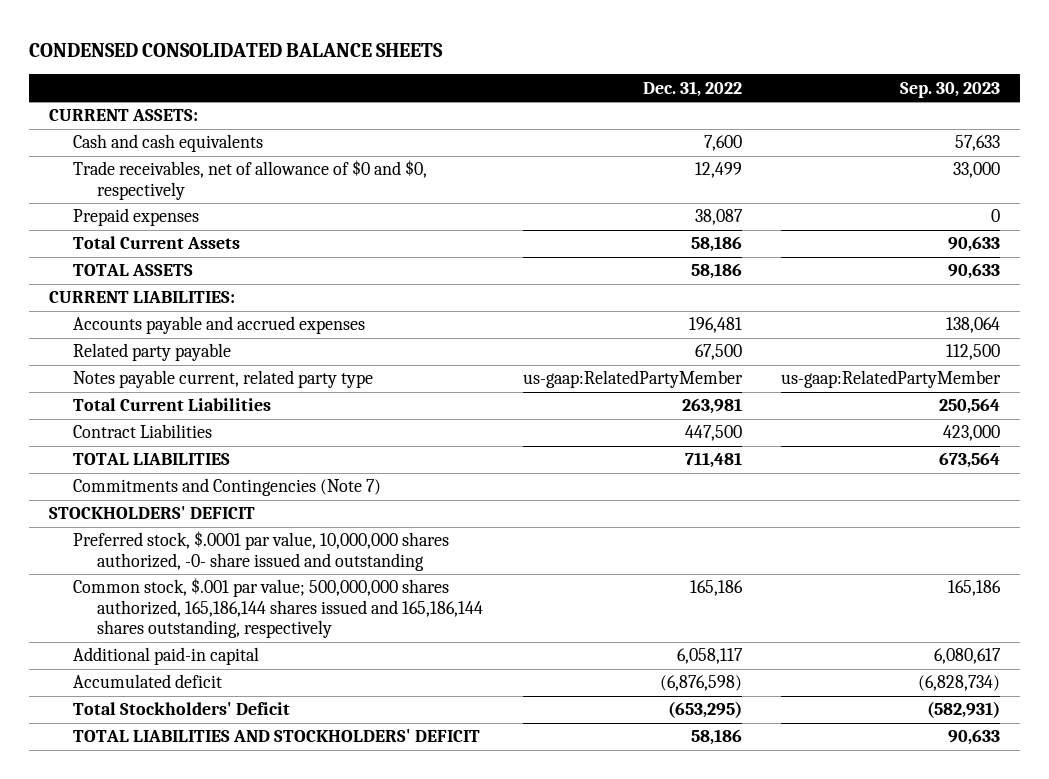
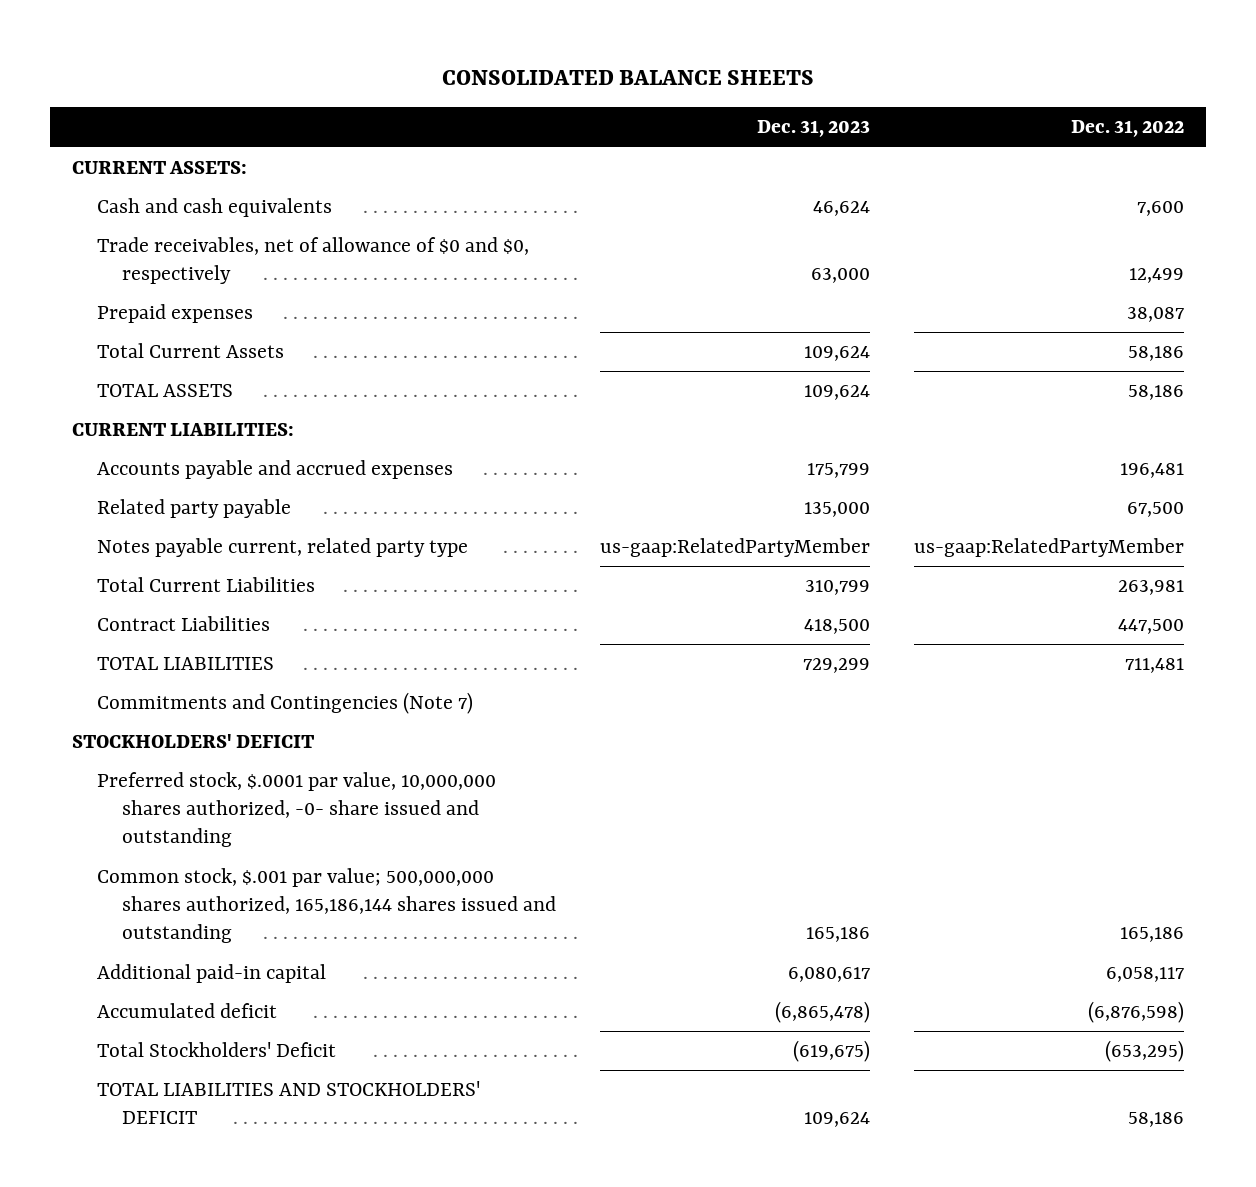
- CONDENSED CONSOLIDATED BALANCE SHEETS
+ CONSOLIDATED BALANCE SHEETS
- | Dec. 31, 2022 | Sep. 30, 2023
+ | Dec. 31, 2023 | Dec. 31, 2022
- Common stock, $.001 par value; 500,000,000 shares authorized, 165,186,144 shares issued and 165,186,144 shares outstanding, respectively | 165,186 | 165,186
+ Common stock, $.001 par value; 500,000,000 shares authorized, 165,186,144 shares issued and outstanding | 165,186 | 165,186

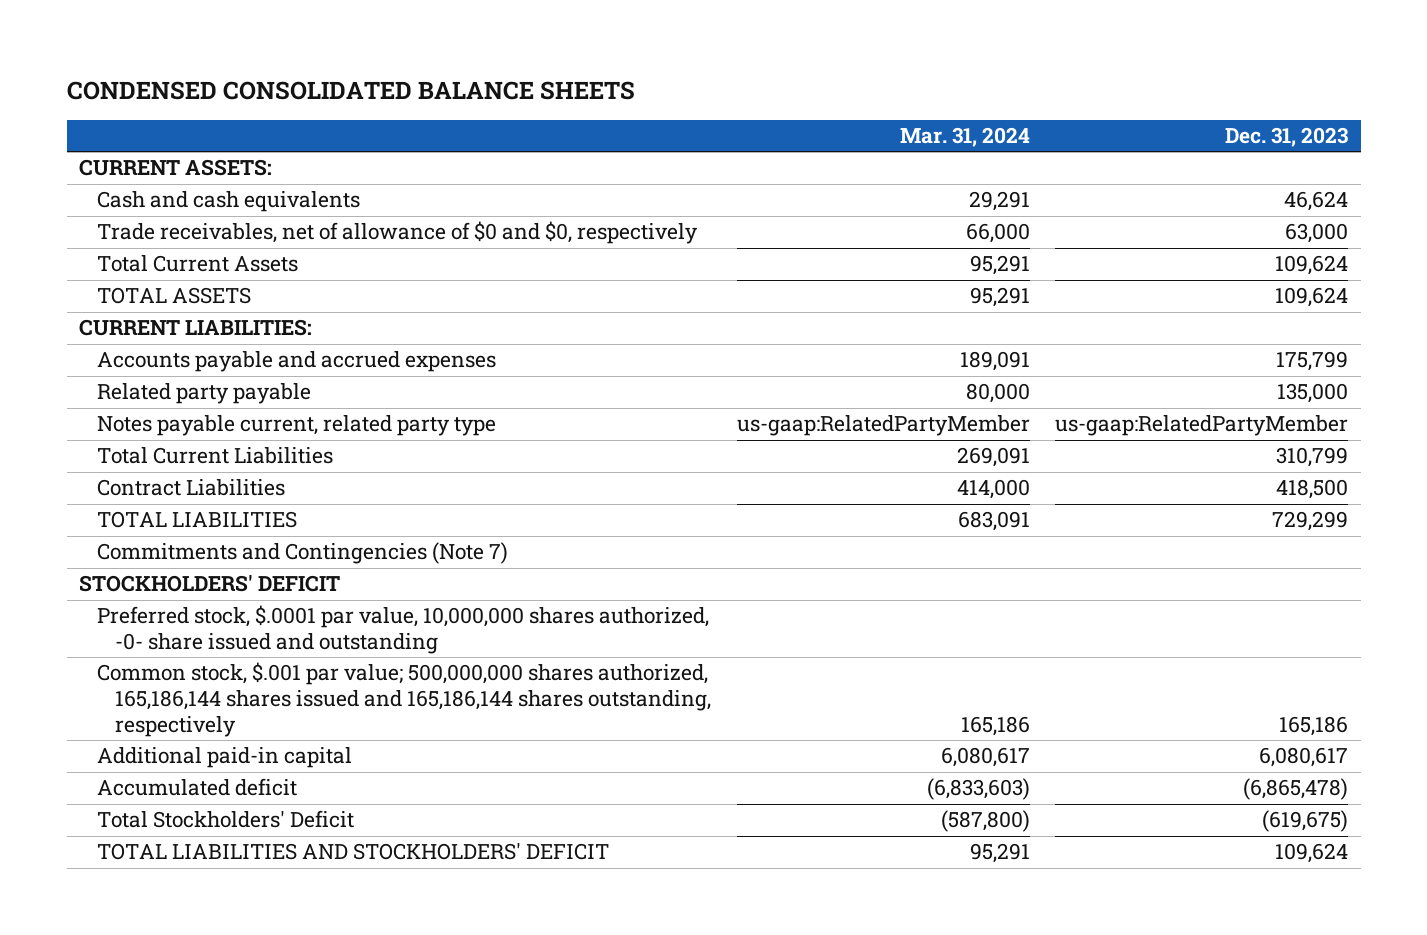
- CONSOLIDATED BALANCE SHEETS
+ CONDENSED CONSOLIDATED BALANCE SHEETS
- | Dec. 31, 2023 | Dec. 31, 2022
+ | Mar. 31, 2024 | Dec. 31, 2023
- Prepaid expenses | | 38,087
- Common stock, $.001 par value; 500,000,000 shares authorized, 165,186,144 shares issued and outstanding | 165,186 | 165,186
+ Common stock, $.001 par value; 500,000,000 shares authorized, 165,186,144 shares issued and 165,186,144 shares outstanding, respectively | 165,186 | 165,186

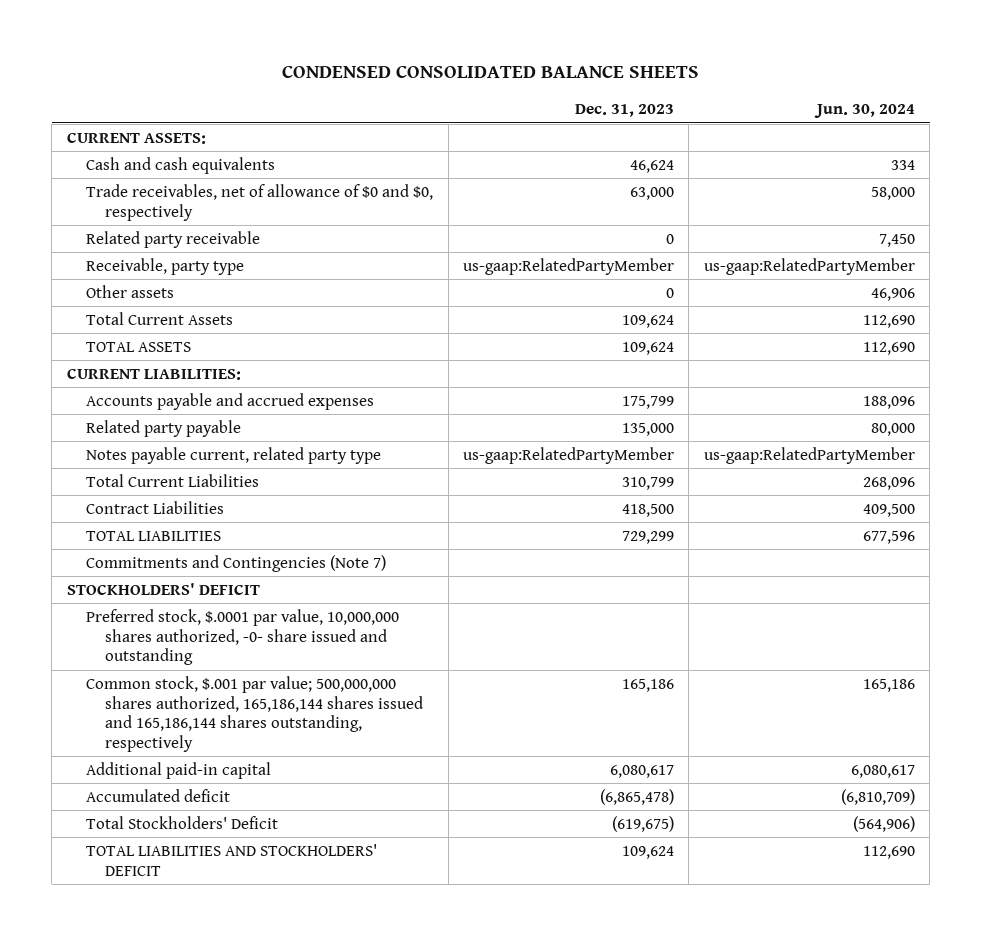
- | Mar. 31, 2024 | Dec. 31, 2023
+ | Dec. 31, 2023 | Jun. 30, 2024
+ Related party receivable | 0 | 7,450
+ Receivable, party type | us-gaap:RelatedPartyMember | us-gaap:RelatedPartyMember
+ Other assets | 0 | 46,906

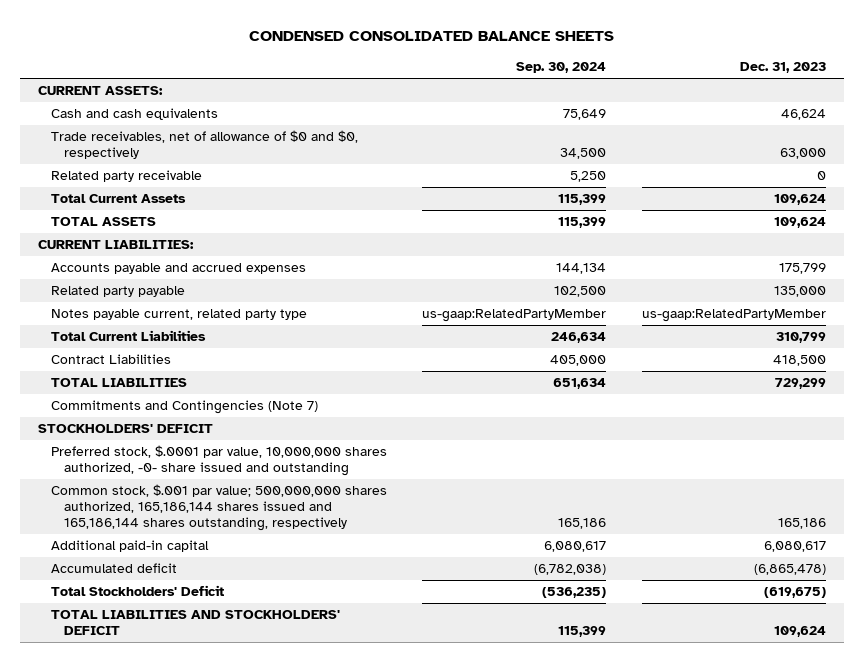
- | Dec. 31, 2023 | Jun. 30, 2024
+ | Sep. 30, 2024 | Dec. 31, 2023
- Receivable, party type | us-gaap:RelatedPartyMember | us-gaap:RelatedPartyMember
- Other assets | 0 | 46,906

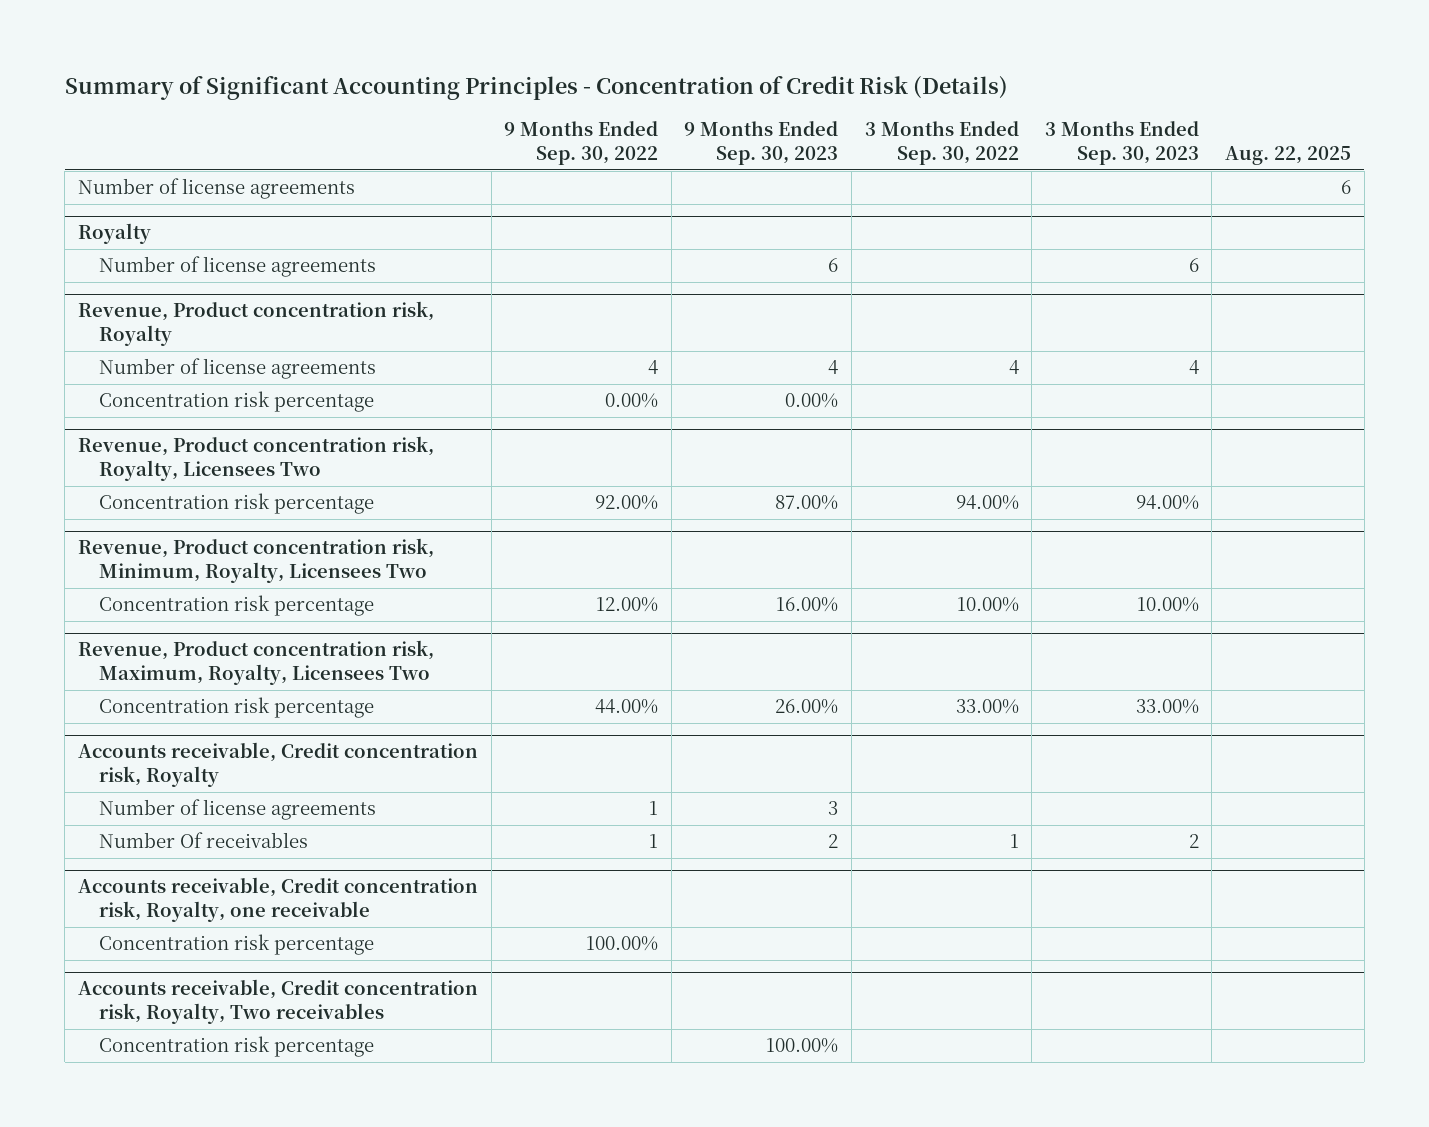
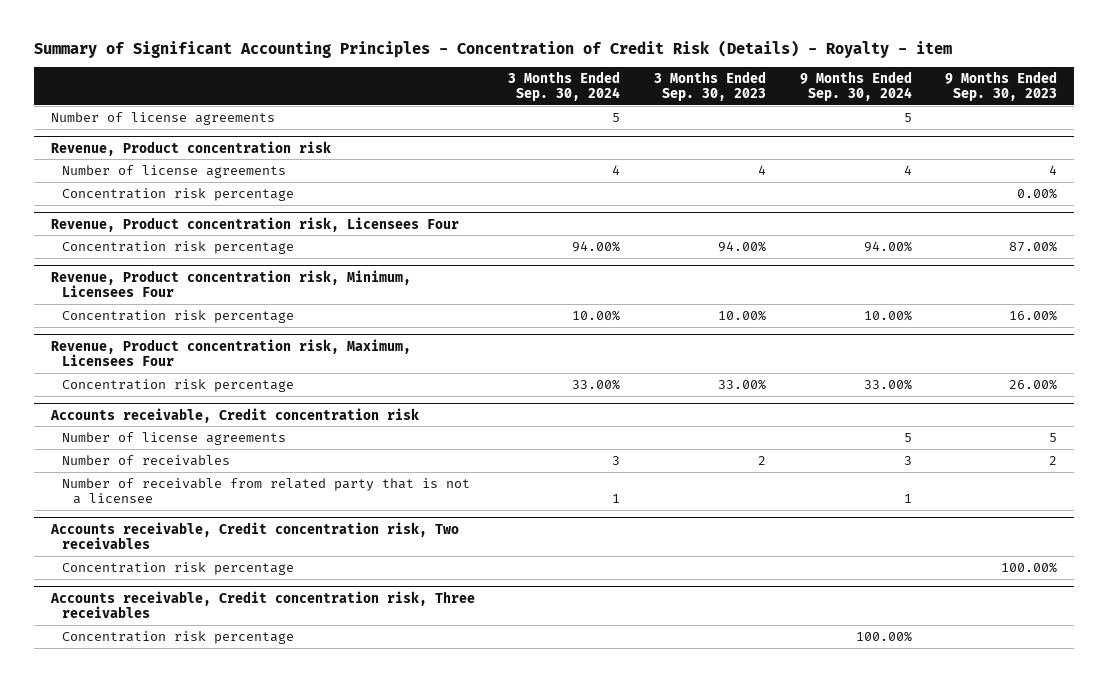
- Summary of Significant Accounting Principles - Concentration of Credit Risk (Details)
+ Summary of Significant Accounting Principles - Concentration of Credit Risk (Details) - Royalty - item
- | 9 Months Ended Sep. 30, 2022 | 9 Months Ended Sep. 30, 2023 | 3 Months Ended Sep. 30, 2022 | 3 Months Ended Sep. 30, 2023 | Aug. 22, 2025
+ | 3 Months Ended Sep. 30, 2024 | 3 Months Ended Sep. 30, 2023 | 9 Months Ended Sep. 30, 2024 | 9 Months Ended Sep. 30, 2023
- Royalty
- Number of license agreements | | 6 | | 6 |
- Revenue, Product concentration risk, Royalty
+ Revenue, Product concentration risk
- Revenue, Product concentration risk, Royalty, Licensees Two
+ Revenue, Product concentration risk, Licensees Four
- Revenue, Product concentration risk, Minimum, Royalty, Licensees Two
+ Revenue, Product concentration risk, Minimum, Licensees Four
- Revenue, Product concentration risk, Maximum, Royalty, Licensees Two
+ Revenue, Product concentration risk, Maximum, Licensees Four
- Accounts receivable, Credit concentration risk, Royalty
- Number of license agreements | 1 | 3 | | |
- Number Of receivables | 1 | 2 | 1 | 2 |
- Accounts receivable, Credit concentration risk, Royalty, one receivable
- Concentration risk percentage | 100.00% | | | |
- Accounts receivable, Credit concentration risk, Royalty, Two receivables
+ Accounts receivable, Credit concentration risk
+ Number of license agreements | | | 5 | 5
+ Number of receivables | 3 | 2 | 3 | 2
+ Number of receivable from related party that is not a licensee | 1 | | 1 |
+ Accounts receivable, Credit concentration risk, Two receivables
+ Accounts receivable, Credit concentration risk, Three receivables
+ Concentration risk percentage | | | 100.00% |

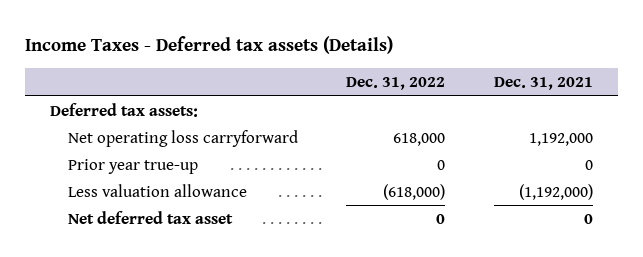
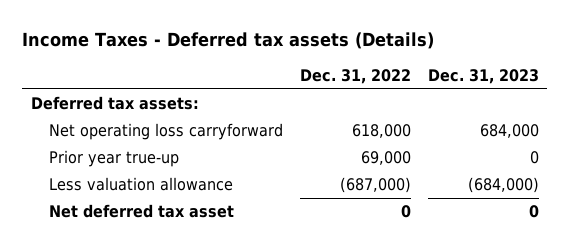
- | Dec. 31, 2022 | Dec. 31, 2021
+ | Dec. 31, 2022 | Dec. 31, 2023
- Prior year true-up | 0 | 0
- Less valuation allowance | (618,000) | (1,192,000)
+ Prior year true-up | 69,000 | 0
+ Less valuation allowance | (687,000) | (684,000)

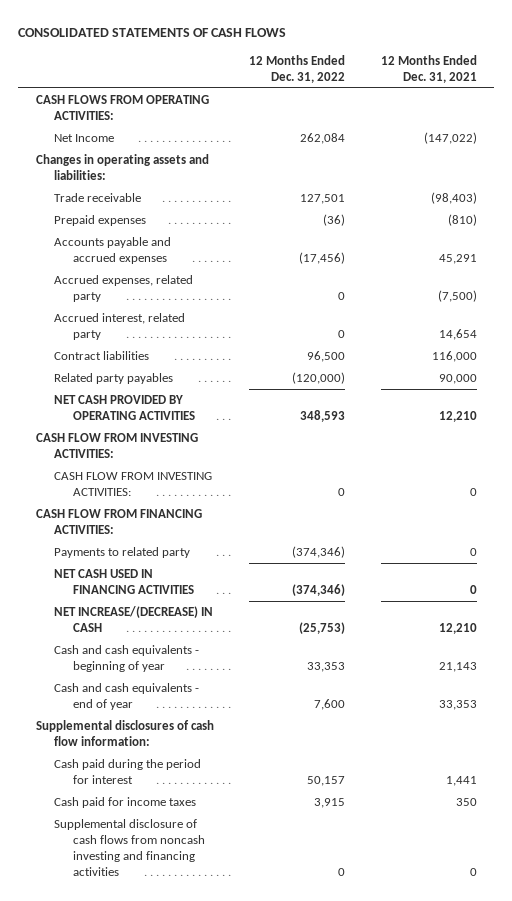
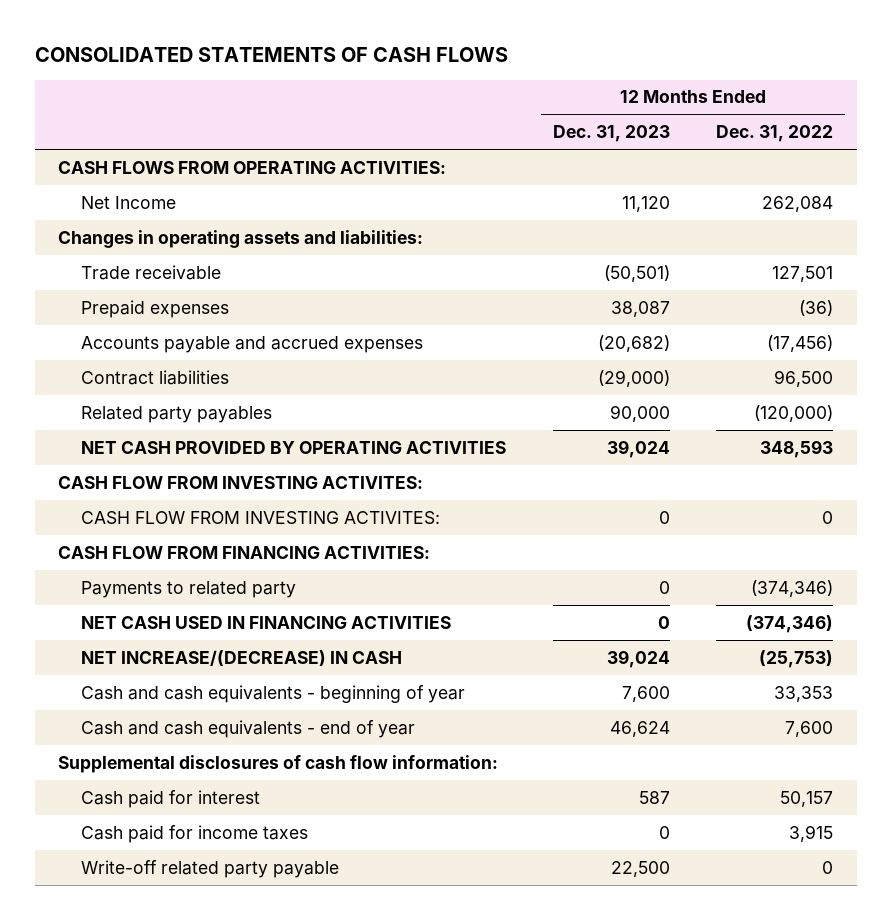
- | 12 Months Ended Dec. 31, 2022 | 12 Months Ended Dec. 31, 2021
+ | 12 Months Ended Dec. 31, 2023 | 12 Months Ended Dec. 31, 2022
- Accrued expenses, related party | 0 | (7,500)
- Accrued interest, related party | 0 | 14,654
- CASH FLOW FROM INVESTING ACTIVITIES:
- CASH FLOW FROM INVESTING ACTIVITIES: | 0 | 0
+ CASH FLOW FROM INVESTING ACTIVITES:
+ CASH FLOW FROM INVESTING ACTIVITES: | 0 | 0
- Cash paid during the period for interest | 50,157 | 1,441
+ Cash paid for interest | 587 | 50,157
- Supplemental disclosure of cash flows from noncash investing and financing activities | 0 | 0
+ Write-off related party payable | 22,500 | 0

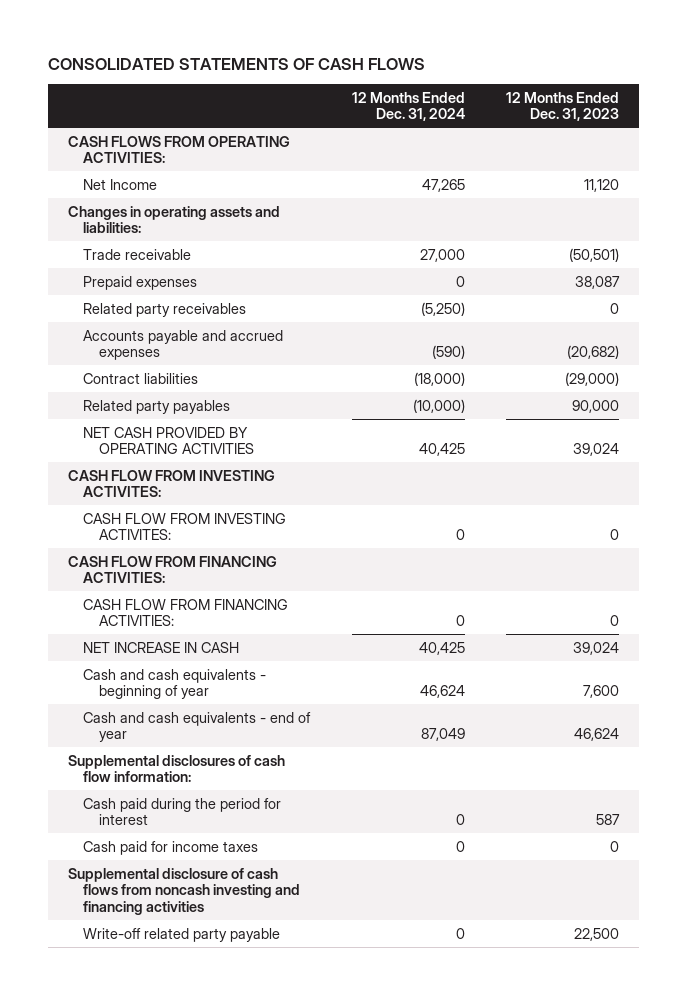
- | 12 Months Ended Dec. 31, 2023 | 12 Months Ended Dec. 31, 2022
+ | 12 Months Ended Dec. 31, 2024 | 12 Months Ended Dec. 31, 2023
+ Related party receivables | (5,250) | 0
- Payments to related party | 0 | (374,346)
- NET CASH USED IN FINANCING ACTIVITIES | 0 | (374,346)
- NET INCREASE/(DECREASE) IN CASH | 39,024 | (25,753)
+ CASH FLOW FROM FINANCING ACTIVITIES: | 0 | 0
+ NET INCREASE IN CASH | 40,425 | 39,024
- Cash paid for interest | 587 | 50,157
+ Cash paid during the period for interest | 0 | 587
+ Supplemental disclosure of cash flows from noncash investing and financing activities

